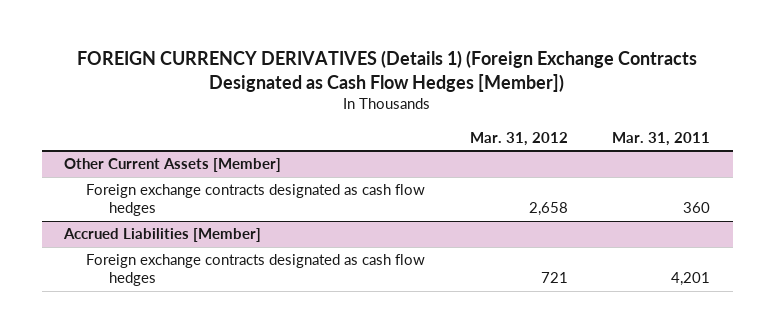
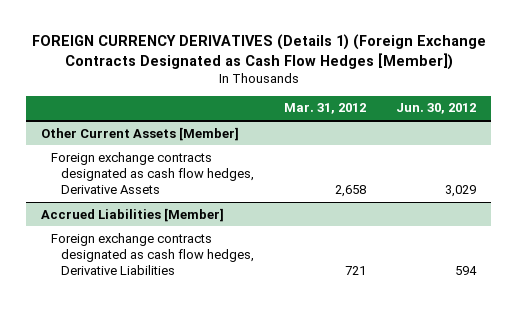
- | Mar. 31, 2012 | Mar. 31, 2011
+ | Mar. 31, 2012 | Jun. 30, 2012
@ Other Current Assets [Member]
- Foreign exchange contracts designated as cash flow hedges | 2,658 | 360
+ Foreign exchange contracts designated as cash flow hedges, Derivative Assets | 2,658 | 3,029
@ Accrued Liabilities [Member]
- Foreign exchange contracts designated as cash flow hedges | 721 | 4,201
+ Foreign exchange contracts designated as cash flow hedges, Derivative Liabilities | 721 | 594

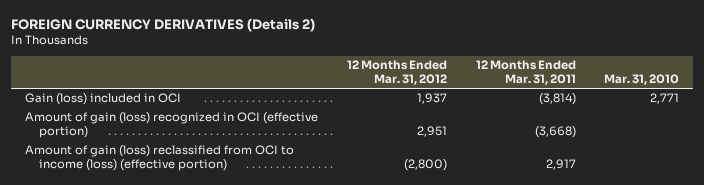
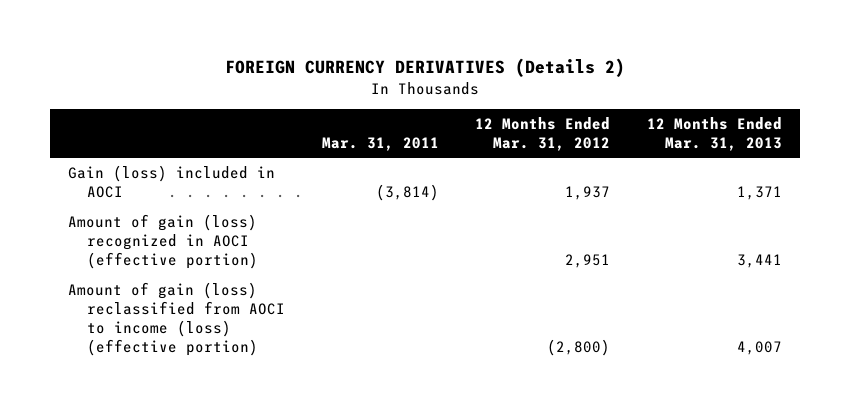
- | 12 Months Ended Mar. 31, 2012 | 12 Months Ended Mar. 31, 2011 | Mar. 31, 2010
+ | Mar. 31, 2011 | 12 Months Ended Mar. 31, 2012 | 12 Months Ended Mar. 31, 2013
- Gain (loss) included in OCI | 1,937 | (3,814) | 2,771
- Amount of gain (loss) recognized in OCI (effective portion) | 2,951 | (3,668) |
- Amount of gain (loss) reclassified from OCI to income (loss) (effective portion) | (2,800) | 2,917 |
+ Gain (loss) included in AOCI | (3,814) | 1,937 | 1,371
+ Amount of gain (loss) recognized in AOCI (effective portion) | | 2,951 | 3,441
+ Amount of gain (loss) reclassified from AOCI to income (loss) (effective portion) | | (2,800) | 4,007

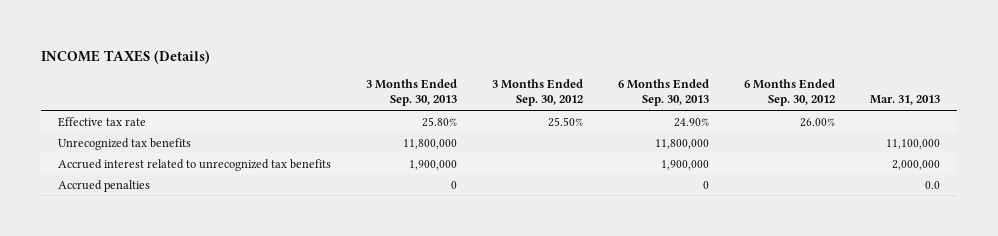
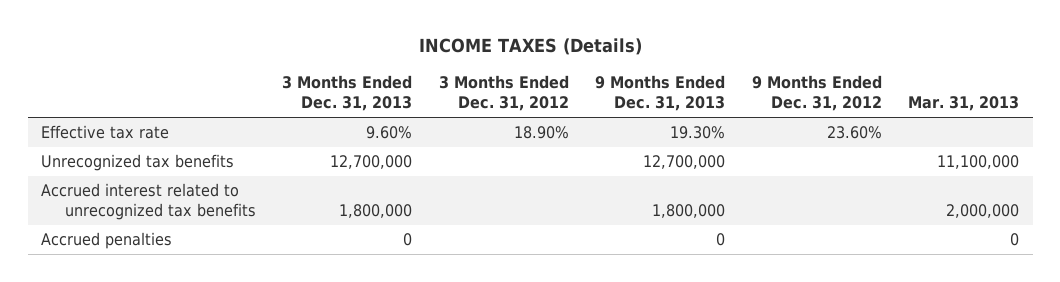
- | 3 Months Ended Sep. 30, 2013 | 3 Months Ended Sep. 30, 2012 | 6 Months Ended Sep. 30, 2013 | 6 Months Ended Sep. 30, 2012 | Mar. 31, 2013
+ | 3 Months Ended Dec. 31, 2013 | 3 Months Ended Dec. 31, 2012 | 9 Months Ended Dec. 31, 2013 | 9 Months Ended Dec. 31, 2012 | Mar. 31, 2013
- Accrued penalties | 0 | | 0 | | 0.0
+ Accrued penalties | 0 | | 0 | | 0

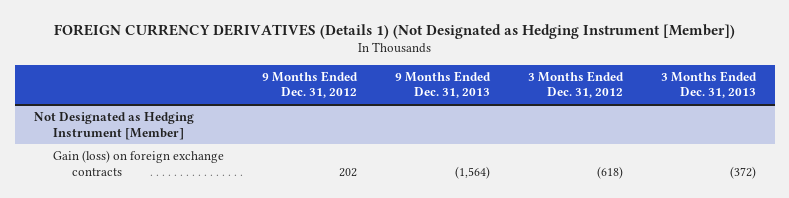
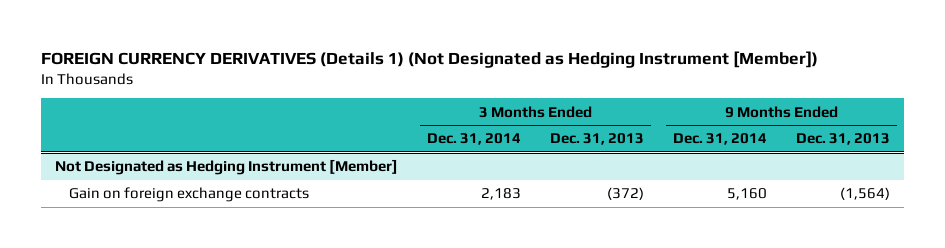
- | 9 Months Ended Dec. 31, 2012 | 9 Months Ended Dec. 31, 2013 | 3 Months Ended Dec. 31, 2012 | 3 Months Ended Dec. 31, 2013
+ | 3 Months Ended Dec. 31, 2014 | 3 Months Ended Dec. 31, 2013 | 9 Months Ended Dec. 31, 2014 | 9 Months Ended Dec. 31, 2013
@ Not Designated as Hedging Instrument [Member]
- Gain (loss) on foreign exchange contracts | 202 | (1,564) | (618) | (372)
+ Gain on foreign exchange contracts | 2,183 | (372) | 5,160 | (1,564)

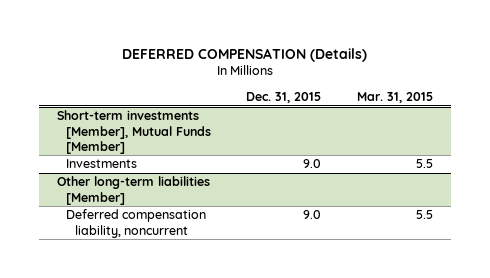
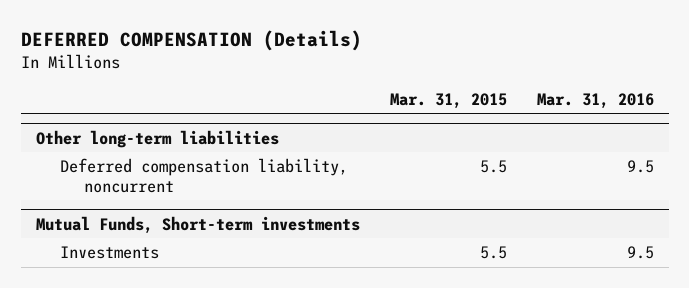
- | Dec. 31, 2015 | Mar. 31, 2015
+ | Mar. 31, 2015 | Mar. 31, 2016
- Short-term investments [Member], Mutual Funds [Member]
- Investments | 9.0 | 5.5
- Other long-term liabilities [Member]
+ Other long-term liabilities
+ Mutual Funds, Short-term investments
+ Investments | 5.5 | 9.5

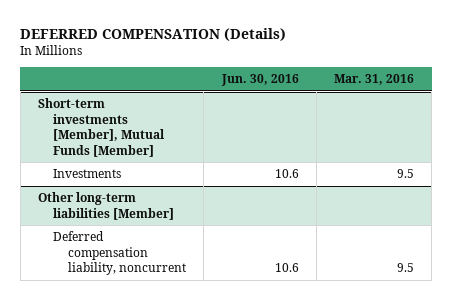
- | Mar. 31, 2015 | Mar. 31, 2016
+ | Jun. 30, 2016 | Mar. 31, 2016
- Other long-term liabilities
- Deferred compensation liability, noncurrent | 5.5 | 9.5
- Mutual Funds, Short-term investments
+ Short-term investments [Member], Mutual Funds [Member]
+ Other long-term liabilities [Member]
+ Deferred compensation liability, noncurrent | 10.6 | 9.5

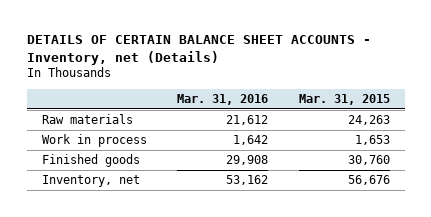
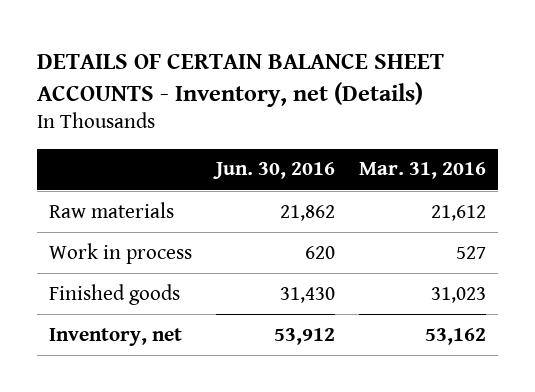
- | Mar. 31, 2016 | Mar. 31, 2015
+ | Jun. 30, 2016 | Mar. 31, 2016
- Work in process | 1,642 | 1,653
- Finished goods | 29,908 | 30,760
+ Work in process | 620 | 527
+ Finished goods | 31,430 | 31,023

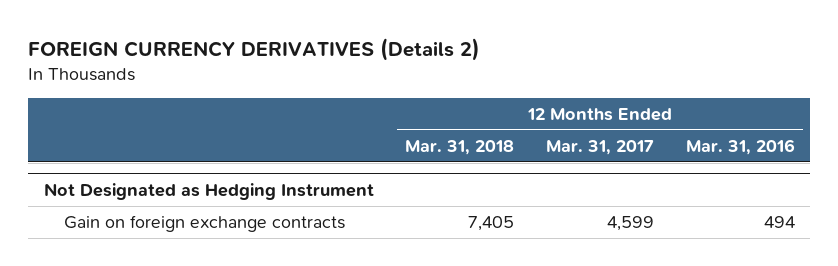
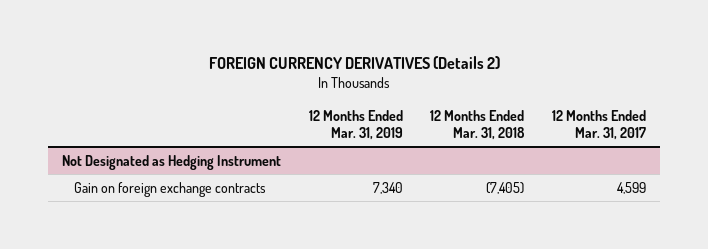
- | 12 Months Ended Mar. 31, 2018 | 12 Months Ended Mar. 31, 2017 | 12 Months Ended Mar. 31, 2016
+ | 12 Months Ended Mar. 31, 2019 | 12 Months Ended Mar. 31, 2018 | 12 Months Ended Mar. 31, 2017
@ Not Designated as Hedging Instrument
- Gain on foreign exchange contracts | 7,405 | 4,599 | 494
+ Gain on foreign exchange contracts | 7,340 | (7,405) | 4,599

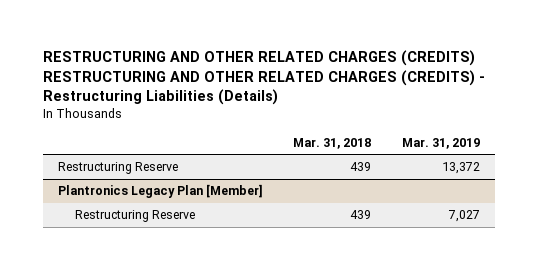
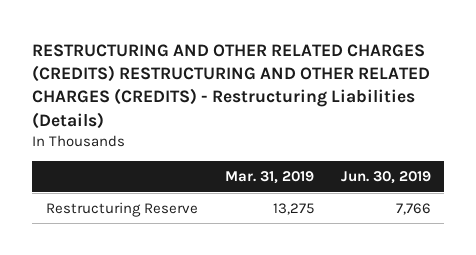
- | Mar. 31, 2018 | Mar. 31, 2019
+ | Mar. 31, 2019 | Jun. 30, 2019
- Restructuring Reserve | 439 | 13,372
- Plantronics Legacy Plan [Member]
- Restructuring Reserve | 439 | 7,027
+ Restructuring Reserve | 13,275 | 7,766

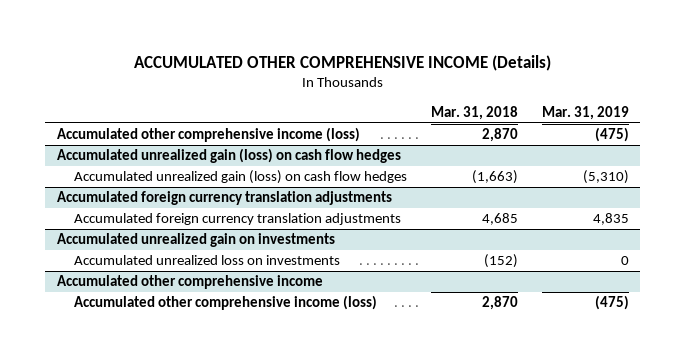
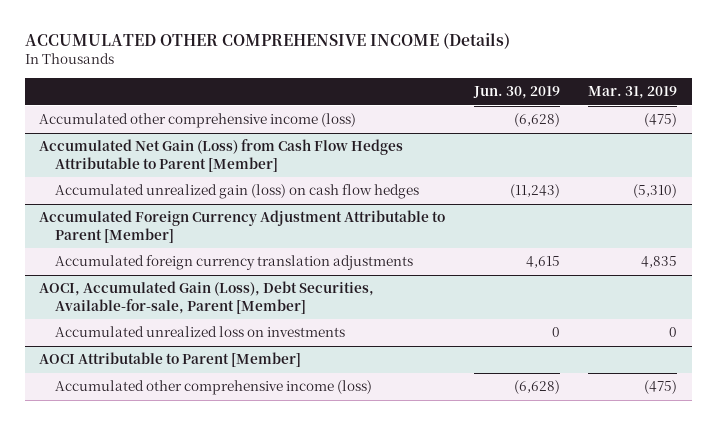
- | Mar. 31, 2018 | Mar. 31, 2019
+ | Jun. 30, 2019 | Mar. 31, 2019
- Accumulated unrealized gain (loss) on cash flow hedges
+ Accumulated Net Gain (Loss) from Cash Flow Hedges Attributable to Parent [Member]
- Accumulated foreign currency translation adjustments
+ Accumulated Foreign Currency Adjustment Attributable to Parent [Member]
- Accumulated unrealized gain on investments
+ AOCI, Accumulated Gain (Loss), Debt Securities, Available-for-sale, Parent [Member]
- Accumulated other comprehensive income
+ AOCI Attributable to Parent [Member]

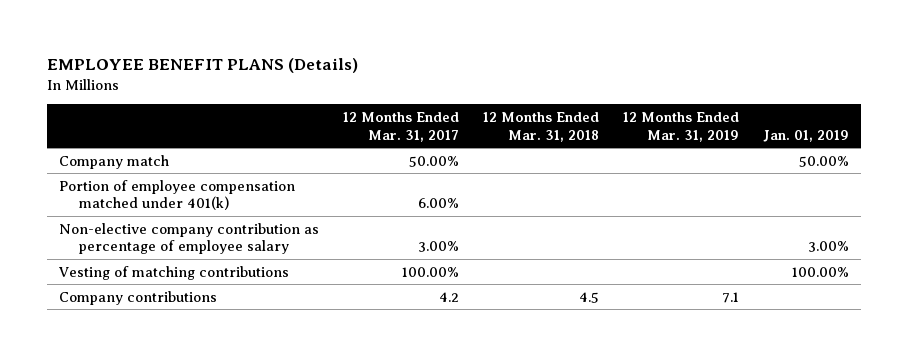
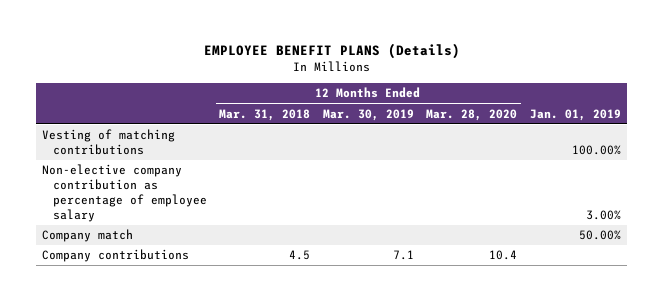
- | 12 Months Ended Mar. 31, 2017 | 12 Months Ended Mar. 31, 2018 | 12 Months Ended Mar. 31, 2019 | Jan. 01, 2019
+ | 12 Months Ended Mar. 31, 2018 | 12 Months Ended Mar. 30, 2019 | 12 Months Ended Mar. 28, 2020 | Jan. 01, 2019
- Portion of employee compensation matched under 401(k) | 6.00% | | |
moved down: Non-elective company contribution as percentage of employee salary | | | | 3.00%
moved down: Company match | | | | 50.00%

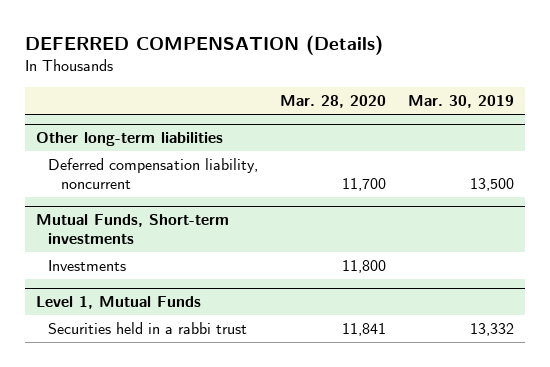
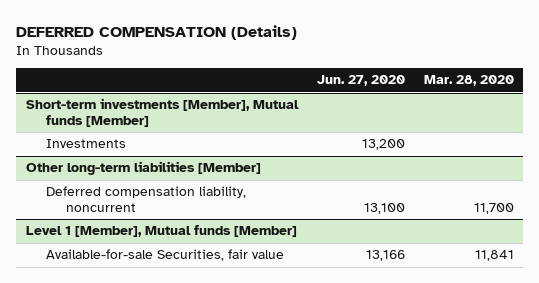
- | Mar. 28, 2020 | Mar. 30, 2019
+ | Jun. 27, 2020 | Mar. 28, 2020
- Other long-term liabilities
+ Short-term investments [Member], Mutual funds [Member]
+ Investments | 13,200 |
+ Other long-term liabilities [Member]
- Mutual Funds, Short-term investments
- Investments | 11,800 |
- Level 1, Mutual Funds
- Securities held in a rabbi trust | 11,841 | 13,332
+ Level 1 [Member], Mutual funds [Member]
+ Available-for-sale Securities, fair value | 13,166 | 11,841

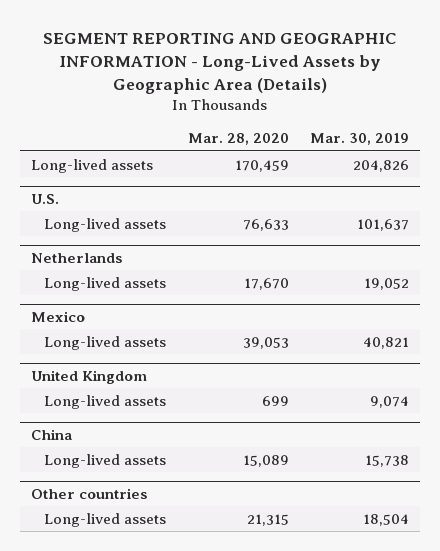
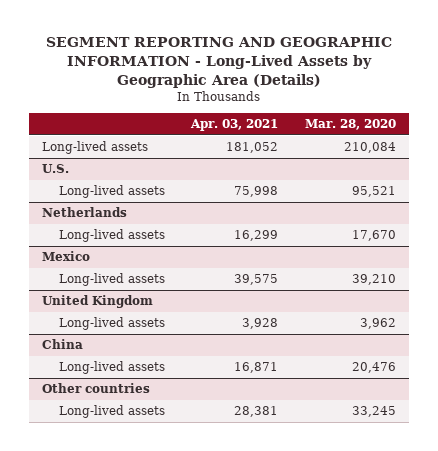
- | Mar. 28, 2020 | Mar. 30, 2019
+ | Apr. 03, 2021 | Mar. 28, 2020
- Long-lived assets | 170,459 | 204,826
+ Long-lived assets | 181,052 | 210,084
@ U.S.
- Long-lived assets | 76,633 | 101,637
+ Long-lived assets | 75,998 | 95,521
@ Mexico
- Long-lived assets | 39,053 | 40,821
+ Long-lived assets | 39,575 | 39,210
@ United Kingdom
- Long-lived assets | 699 | 9,074
+ Long-lived assets | 3,928 | 3,962
@ China
- Long-lived assets | 15,089 | 15,738
+ Long-lived assets | 16,871 | 20,476
@ Other countries
- Long-lived assets | 21,315 | 18,504
+ Long-lived assets | 28,381 | 33,245

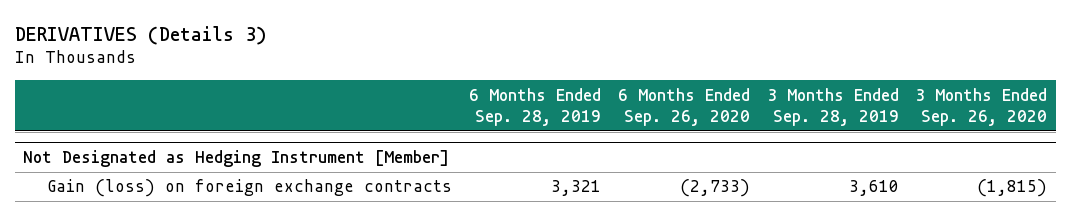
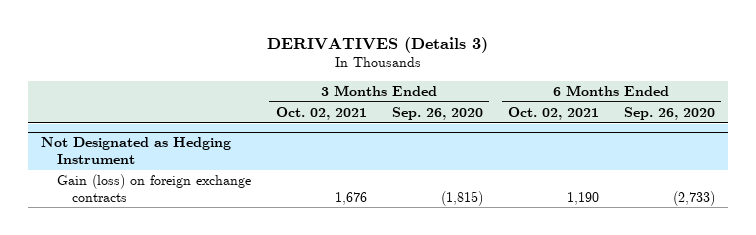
- | 6 Months Ended Sep. 28, 2019 | 6 Months Ended Sep. 26, 2020 | 3 Months Ended Sep. 28, 2019 | 3 Months Ended Sep. 26, 2020
+ | 3 Months Ended Oct. 02, 2021 | 3 Months Ended Sep. 26, 2020 | 6 Months Ended Oct. 02, 2021 | 6 Months Ended Sep. 26, 2020
- Not Designated as Hedging Instrument [Member]
+ Not Designated as Hedging Instrument

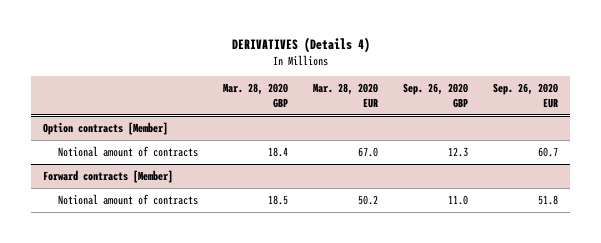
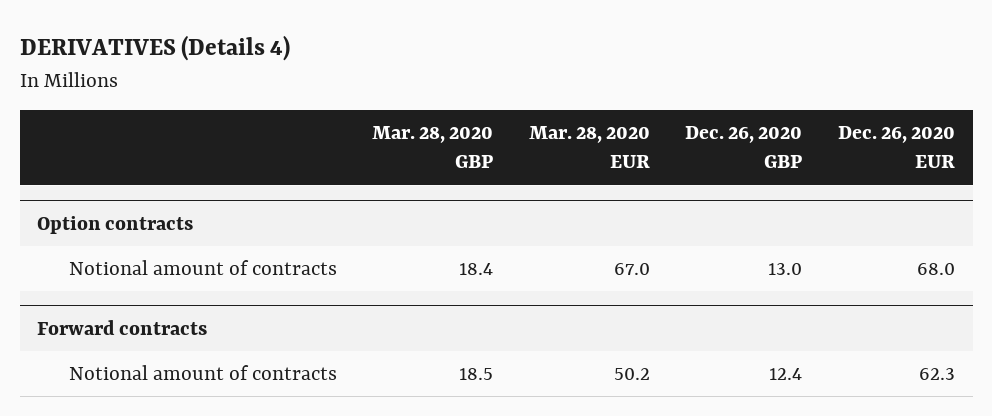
- | Mar. 28, 2020 GBP | Mar. 28, 2020 EUR | Sep. 26, 2020 GBP | Sep. 26, 2020 EUR
+ | Mar. 28, 2020 GBP | Mar. 28, 2020 EUR | Dec. 26, 2020 GBP | Dec. 26, 2020 EUR
- Option contracts [Member]
+ Option contracts
- Forward contracts [Member]
+ Forward contracts

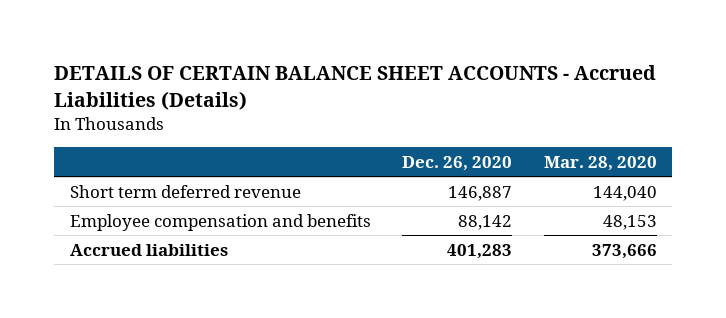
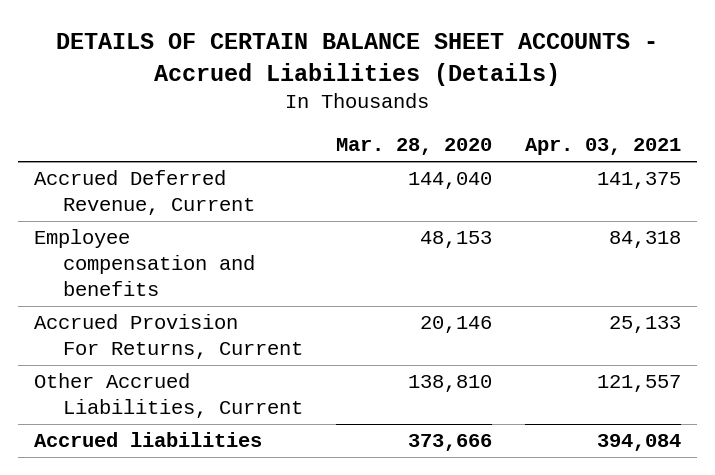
- | Dec. 26, 2020 | Mar. 28, 2020
+ | Mar. 28, 2020 | Apr. 03, 2021
- Short term deferred revenue | 146,887 | 144,040
+ Accrued Deferred Revenue, Current | 144,040 | 141,375
+ Accrued Provision For Returns, Current | 20,146 | 25,133
+ Other Accrued Liabilities, Current | 138,810 | 121,557

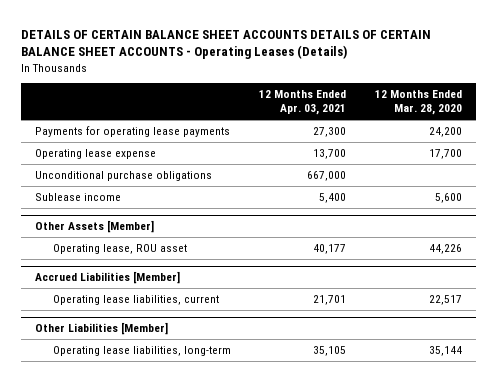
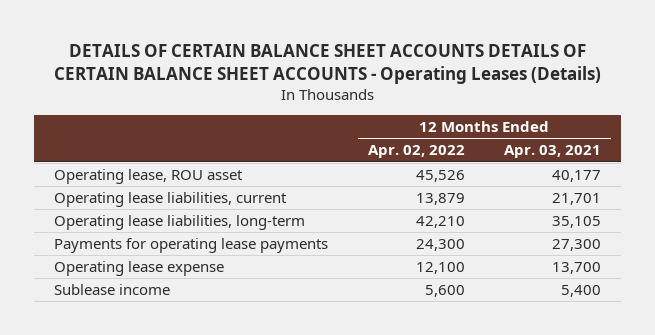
- | 12 Months Ended Apr. 03, 2021 | 12 Months Ended Mar. 28, 2020
+ | 12 Months Ended Apr. 02, 2022 | 12 Months Ended Apr. 03, 2021
- Unconditional purchase obligations | 667,000 |
- Other Assets [Member]
- Accrued Liabilities [Member]
- Other Liabilities [Member]
moved down: Payments for operating lease payments | 24,300 | 27,300
moved down: Operating lease expense | 12,100 | 13,700
moved down: Sublease income | 5,600 | 5,400

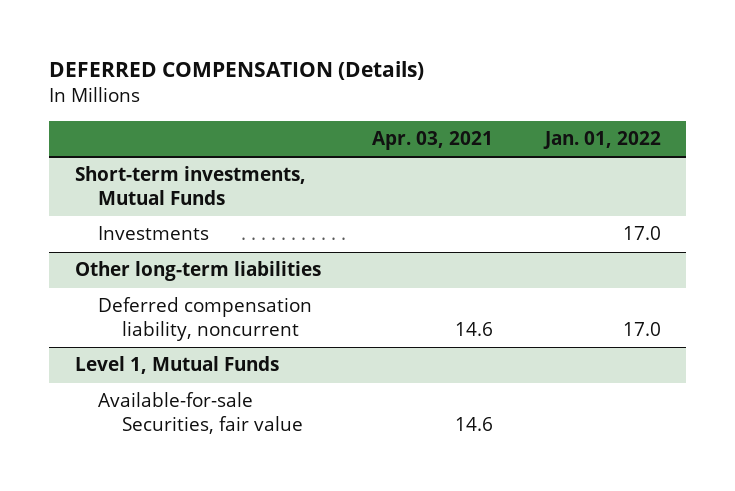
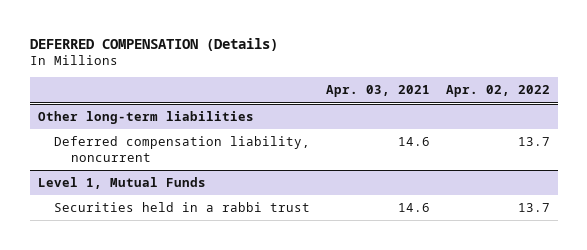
- | Apr. 03, 2021 | Jan. 01, 2022
+ | Apr. 03, 2021 | Apr. 02, 2022
- Short-term investments, Mutual Funds
- Investments | | 17.0
@ Level 1, Mutual Funds
- Available-for-sale Securities, fair value | 14.6 |
+ Securities held in a rabbi trust | 14.6 | 13.7

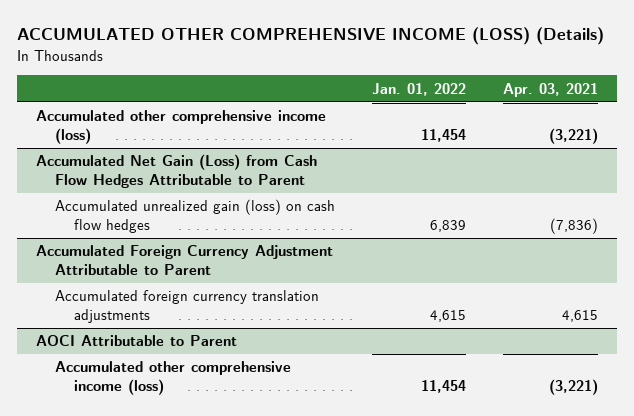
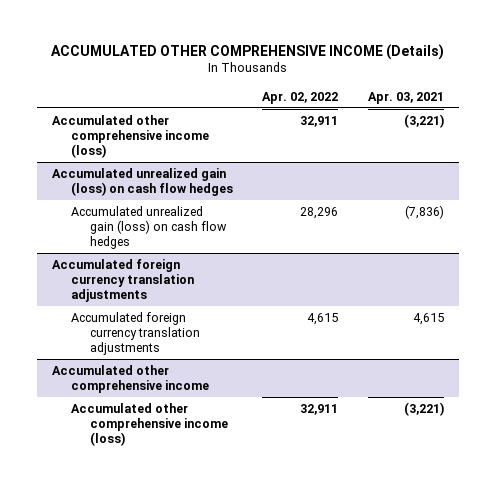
- ACCUMULATED OTHER COMPREHENSIVE INCOME (LOSS) (Details)
+ ACCUMULATED OTHER COMPREHENSIVE INCOME (Details)
- | Jan. 01, 2022 | Apr. 03, 2021
+ | Apr. 02, 2022 | Apr. 03, 2021
- Accumulated Net Gain (Loss) from Cash Flow Hedges Attributable to Parent
+ Accumulated unrealized gain (loss) on cash flow hedges
- Accumulated Foreign Currency Adjustment Attributable to Parent
+ Accumulated foreign currency translation adjustments
- AOCI Attributable to Parent
+ Accumulated other comprehensive income

